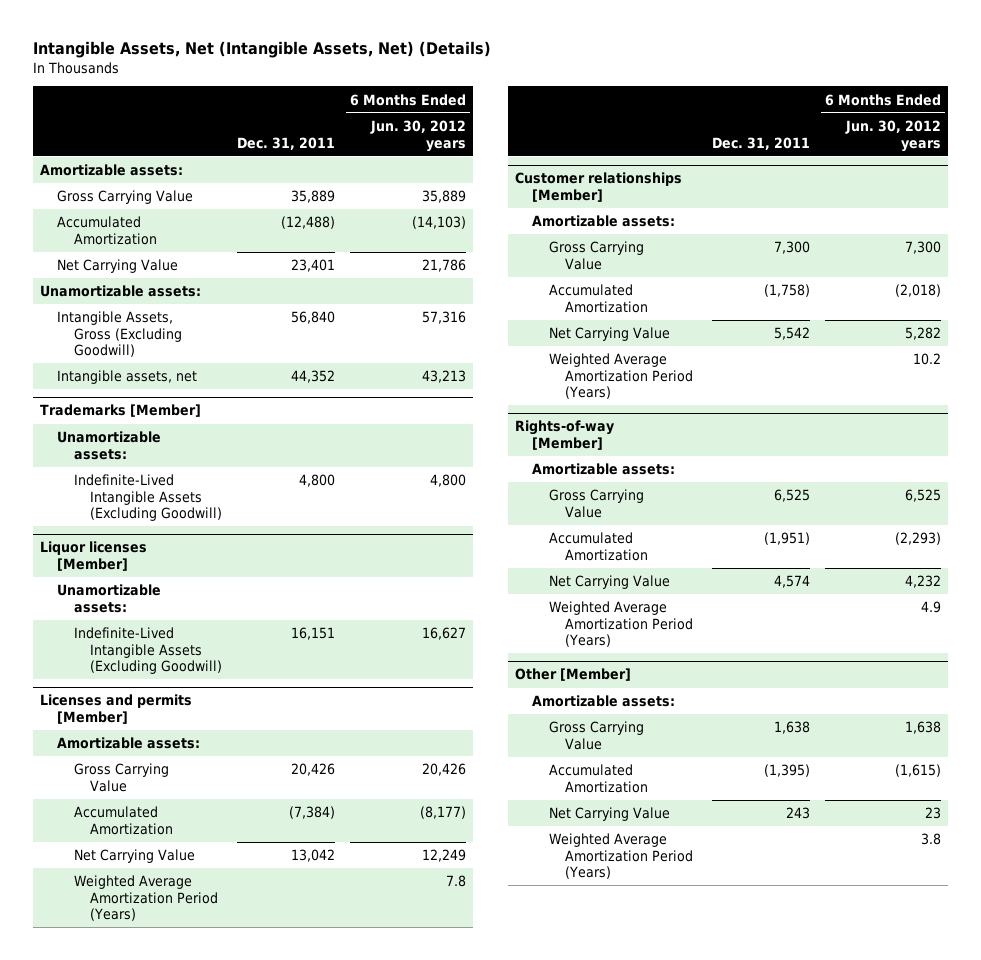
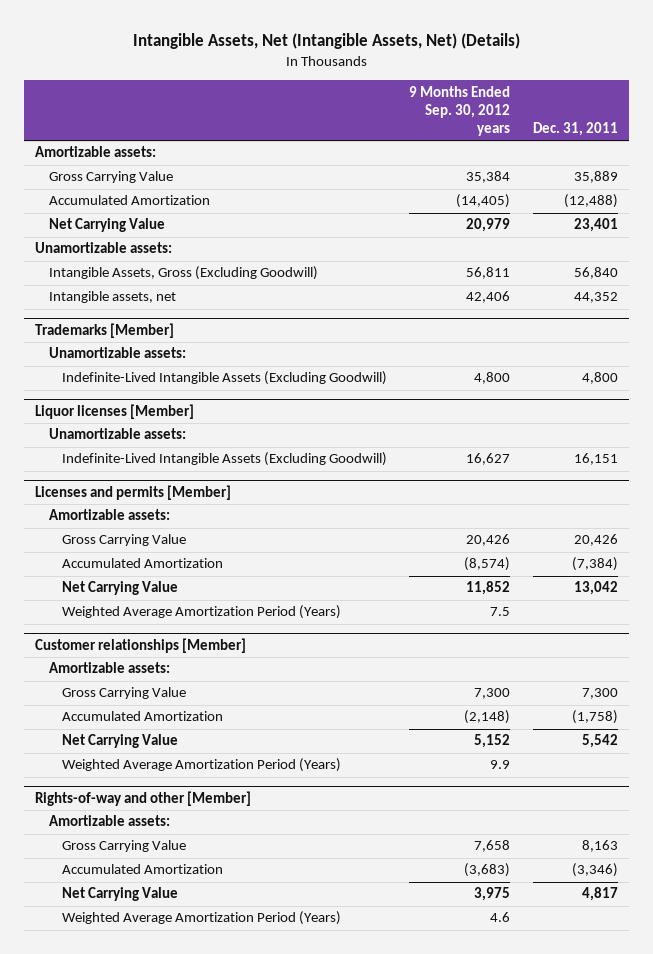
- | Dec. 31, 2011 | 6 Months Ended Jun. 30, 2012 years
+ | 9 Months Ended Sep. 30, 2012 years | Dec. 31, 2011
- Rights-of-way [Member]
- Amortizable assets:
- Gross Carrying Value | 6,525 | 6,525
- Accumulated Amortization | (1,951) | (2,293)
- Net Carrying Value | 4,574 | 4,232
- Weighted Average Amortization Period (Years) | | 4.9
- Other [Member]
+ Rights-of-way and other [Member]
- Gross Carrying Value | 1,638 | 1,638
- Accumulated Amortization | (1,395) | (1,615)
- Net Carrying Value | 243 | 23
+ Gross Carrying Value | 7,658 | 8,163
+ Accumulated Amortization | (3,683) | (3,346)
+ Net Carrying Value | 3,975 | 4,817

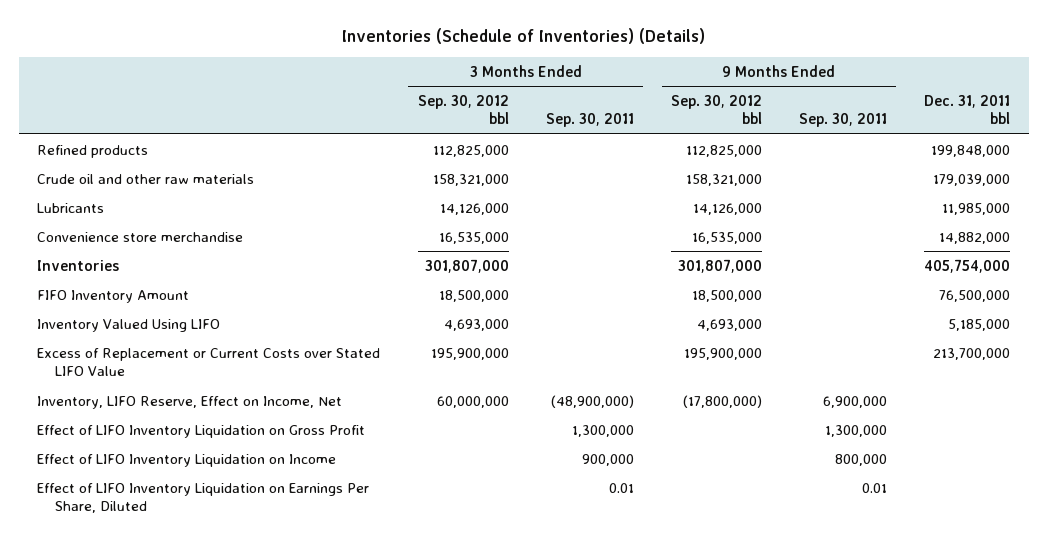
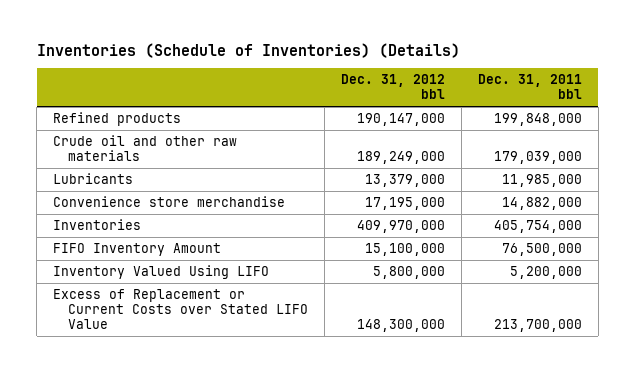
- | 3 Months Ended Sep. 30, 2012 bbl | 3 Months Ended Sep. 30, 2011 | 9 Months Ended Sep. 30, 2012 bbl | 9 Months Ended Sep. 30, 2011 | Dec. 31, 2011 bbl
+ | Dec. 31, 2012 bbl | Dec. 31, 2011 bbl
- Inventory Valued Using LIFO | 4,693,000 | | 4,693,000 | | 5,185,000
+ Inventory Valued Using LIFO | 5,800,000 | 5,200,000
- Inventory, LIFO Reserve, Effect on Income, Net | 60,000,000 | (48,900,000) | (17,800,000) | 6,900,000 |
- Effect of LIFO Inventory Liquidation on Gross Profit | | 1,300,000 | | 1,300,000 |
- Effect of LIFO Inventory Liquidation on Income | | 900,000 | | 800,000 |
- Effect of LIFO Inventory Liquidation on Earnings Per Share, Diluted | | 0.01 | | 0.01 |

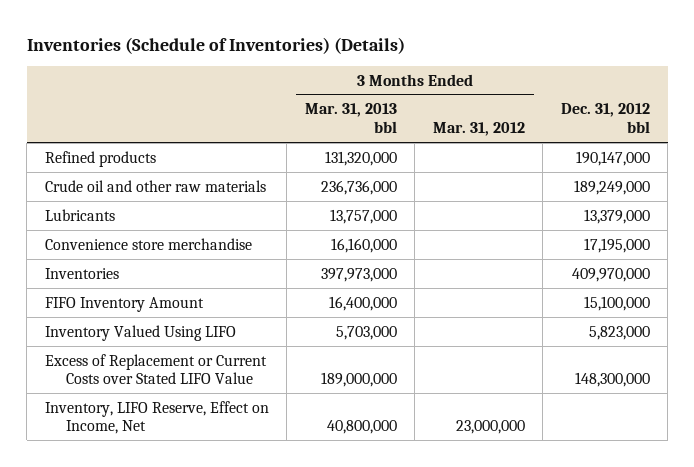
- | Dec. 31, 2012 bbl | Dec. 31, 2011 bbl
+ | 3 Months Ended Mar. 31, 2013 bbl | 3 Months Ended Mar. 31, 2012 | Dec. 31, 2012 bbl
- Inventory Valued Using LIFO | 5,800,000 | 5,200,000
+ Inventory Valued Using LIFO | 5,703,000 | | 5,823,000
+ Inventory, LIFO Reserve, Effect on Income, Net | 40,800,000 | 23,000,000 |

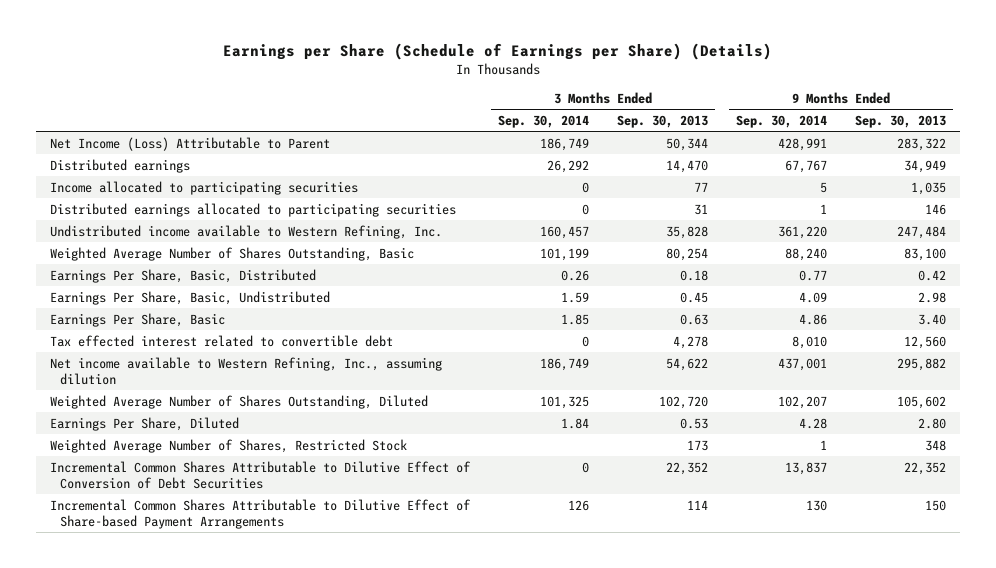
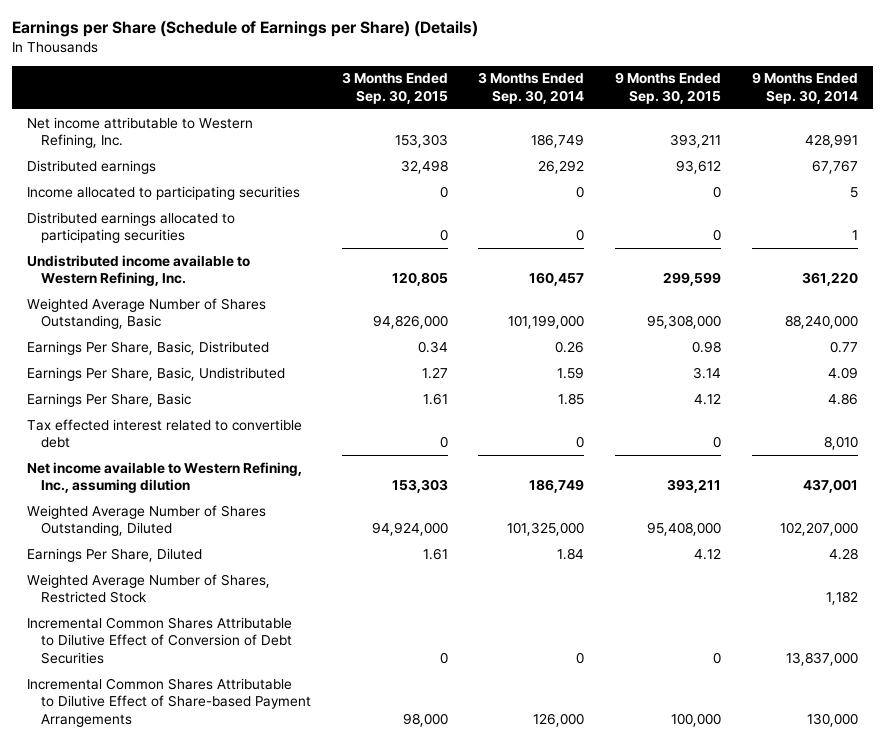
- | 3 Months Ended Sep. 30, 2014 | 3 Months Ended Sep. 30, 2013 | 9 Months Ended Sep. 30, 2014 | 9 Months Ended Sep. 30, 2013
+ | 3 Months Ended Sep. 30, 2015 | 3 Months Ended Sep. 30, 2014 | 9 Months Ended Sep. 30, 2015 | 9 Months Ended Sep. 30, 2014
- Net Income (Loss) Attributable to Parent | 186,749 | 50,344 | 428,991 | 283,322
+ Net income attributable to Western Refining, Inc. | 153,303 | 186,749 | 393,211 | 428,991
- Weighted Average Number of Shares Outstanding, Basic | 101,199 | 80,254 | 88,240 | 83,100
+ Weighted Average Number of Shares Outstanding, Basic | 94,826,000 | 101,199,000 | 95,308,000 | 88,240,000
- Weighted Average Number of Shares Outstanding, Diluted | 101,325 | 102,720 | 102,207 | 105,602
+ Weighted Average Number of Shares Outstanding, Diluted | 94,924,000 | 101,325,000 | 95,408,000 | 102,207,000
- Weighted Average Number of Shares, Restricted Stock | | 173 | 1 | 348
- Incremental Common Shares Attributable to Dilutive Effect of Conversion of Debt Securities | 0 | 22,352 | 13,837 | 22,352
- Incremental Common Shares Attributable to Dilutive Effect of Share-based Payment Arrangements | 126 | 114 | 130 | 150
+ Weighted Average Number of Shares, Restricted Stock | | | | 1,182
+ Incremental Common Shares Attributable to Dilutive Effect of Conversion of Debt Securities | 0 | 0 | 0 | 13,837,000
+ Incremental Common Shares Attributable to Dilutive Effect of Share-based Payment Arrangements | 98,000 | 126,000 | 100,000 | 130,000

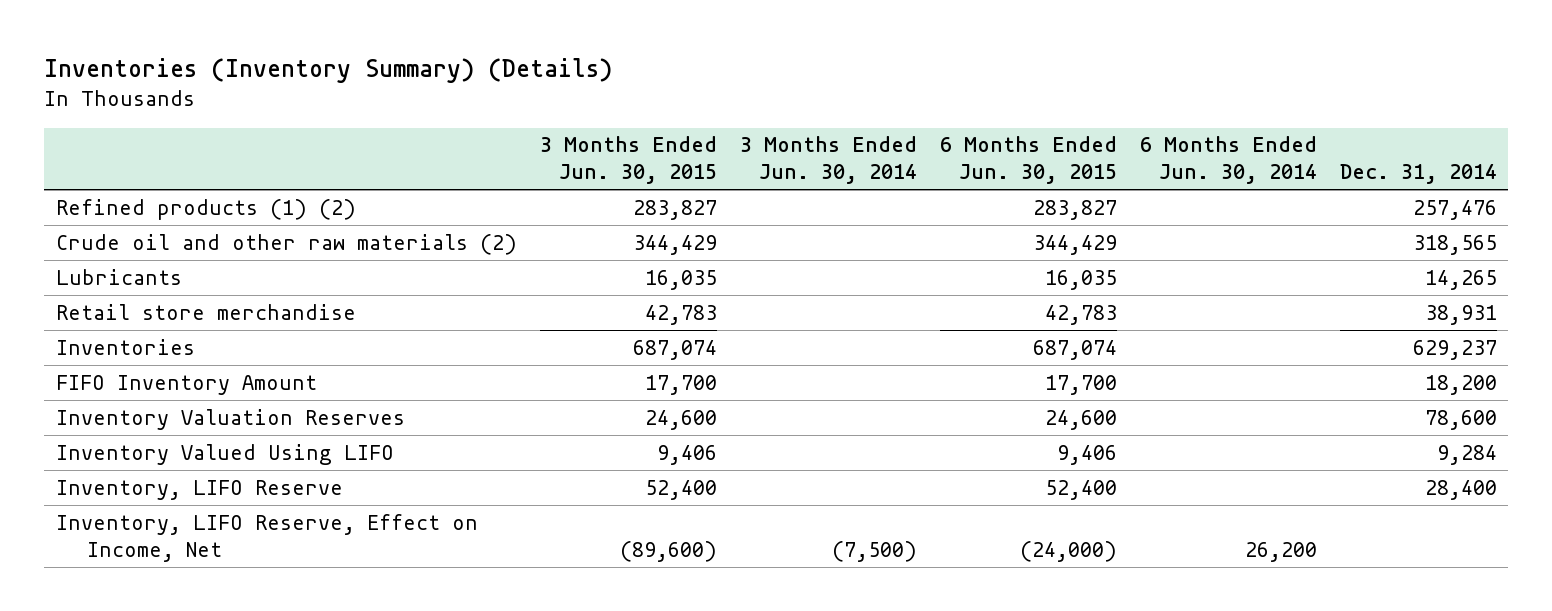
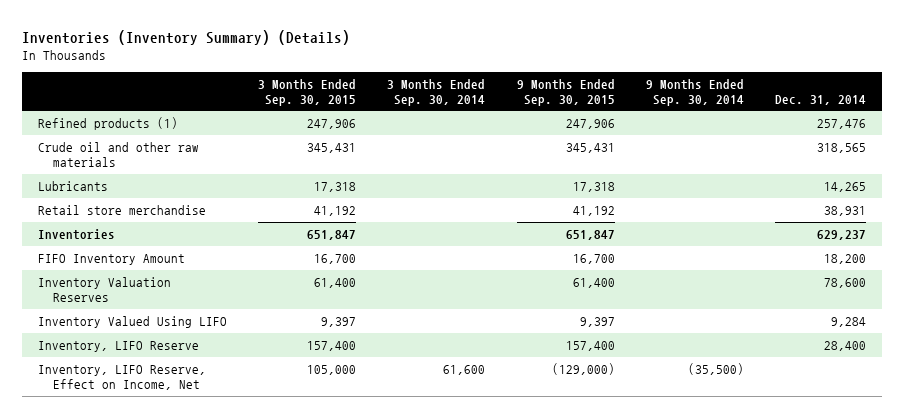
- | 3 Months Ended Jun. 30, 2015 | 3 Months Ended Jun. 30, 2014 | 6 Months Ended Jun. 30, 2015 | 6 Months Ended Jun. 30, 2014 | Dec. 31, 2014
+ | 3 Months Ended Sep. 30, 2015 | 3 Months Ended Sep. 30, 2014 | 9 Months Ended Sep. 30, 2015 | 9 Months Ended Sep. 30, 2014 | Dec. 31, 2014
- Refined products (1) (2) | 283,827 | | 283,827 | | 257,476
- Crude oil and other raw materials (2) | 344,429 | | 344,429 | | 318,565
+ Refined products (1) | 247,906 | | 247,906 | | 257,476
+ Crude oil and other raw materials | 345,431 | | 345,431 | | 318,565

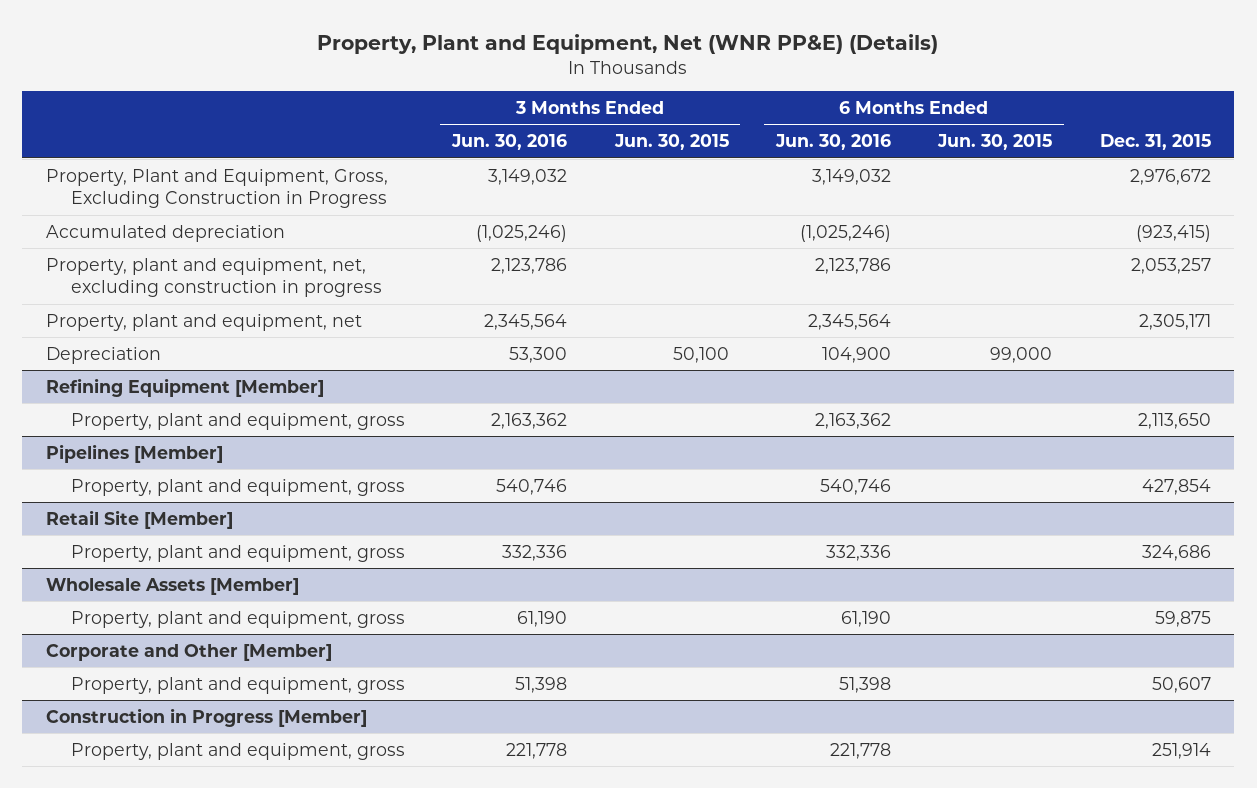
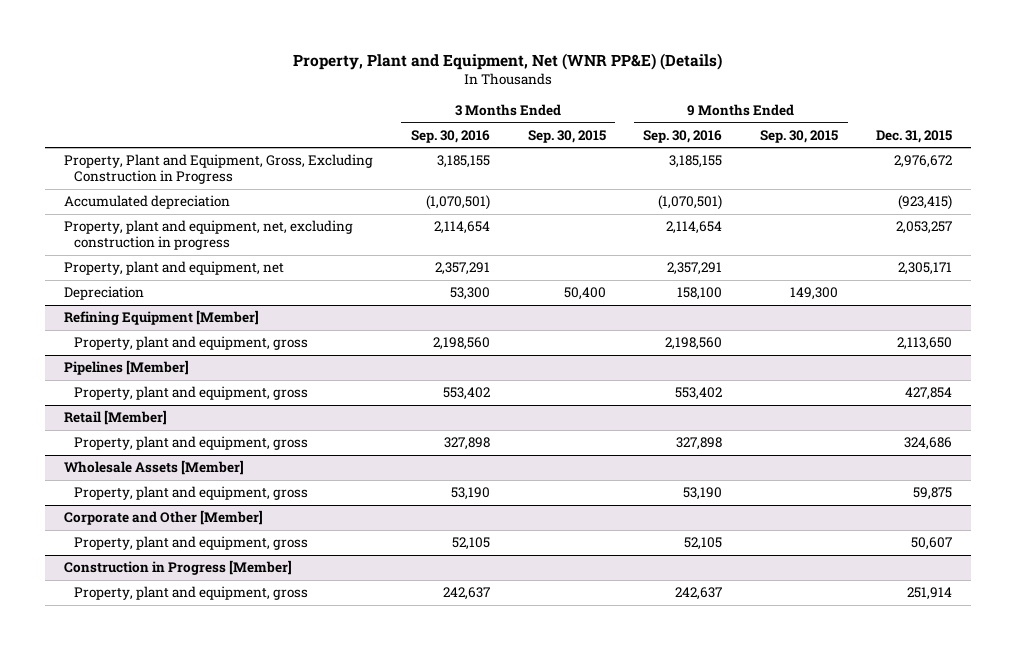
- | 3 Months Ended Jun. 30, 2016 | 3 Months Ended Jun. 30, 2015 | 6 Months Ended Jun. 30, 2016 | 6 Months Ended Jun. 30, 2015 | Dec. 31, 2015
+ | 3 Months Ended Sep. 30, 2016 | 3 Months Ended Sep. 30, 2015 | 9 Months Ended Sep. 30, 2016 | 9 Months Ended Sep. 30, 2015 | Dec. 31, 2015
- Retail Site [Member]
+ Retail [Member]

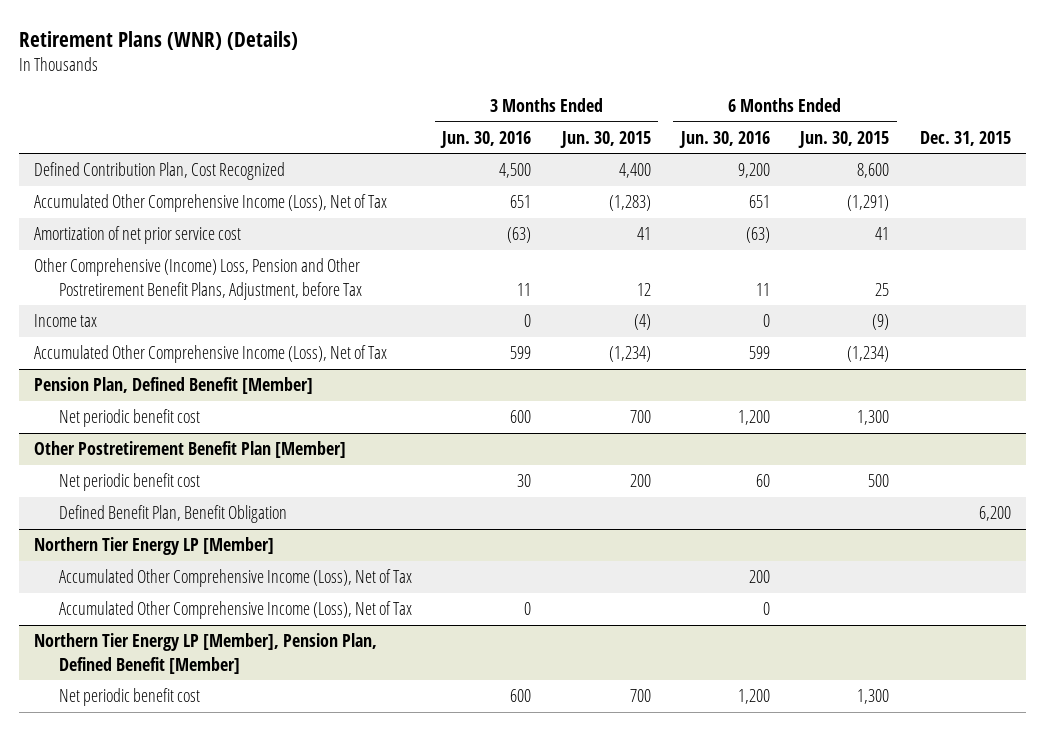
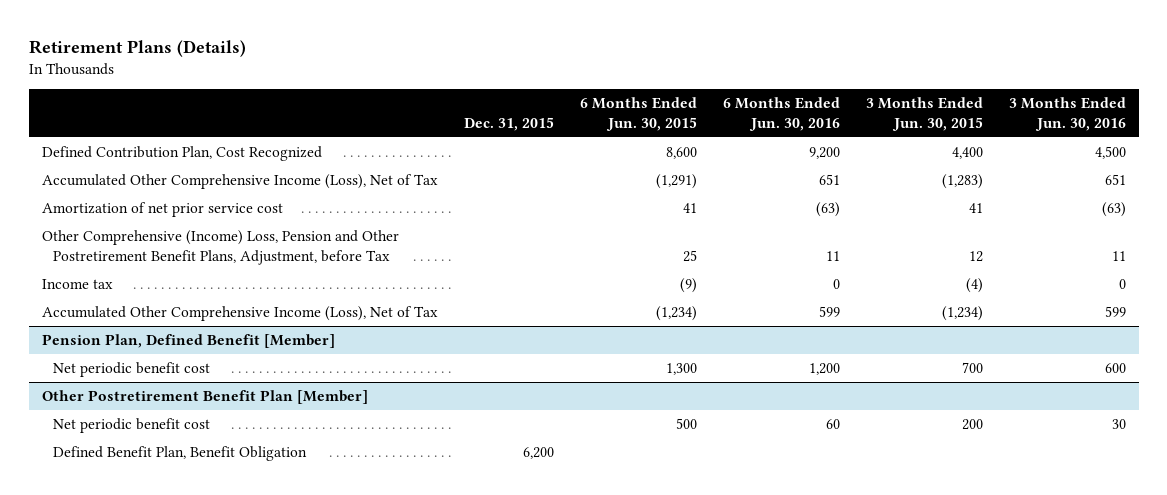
- Retirement Plans (WNR) (Details)
+ Retirement Plans (Details)
- | 3 Months Ended Jun. 30, 2016 | 3 Months Ended Jun. 30, 2015 | 6 Months Ended Jun. 30, 2016 | 6 Months Ended Jun. 30, 2015 | Dec. 31, 2015
+ | Dec. 31, 2015 | 6 Months Ended Jun. 30, 2015 | 6 Months Ended Jun. 30, 2016 | 3 Months Ended Jun. 30, 2015 | 3 Months Ended Jun. 30, 2016
- Northern Tier Energy LP [Member]
- Accumulated Other Comprehensive Income (Loss), Net of Tax | | | 200 | |
- Accumulated Other Comprehensive Income (Loss), Net of Tax | 0 | | 0 | |
- Northern Tier Energy LP [Member], Pension Plan, Defined Benefit [Member]
- Net periodic benefit cost | 600 | 700 | 1,200 | 1,300 |

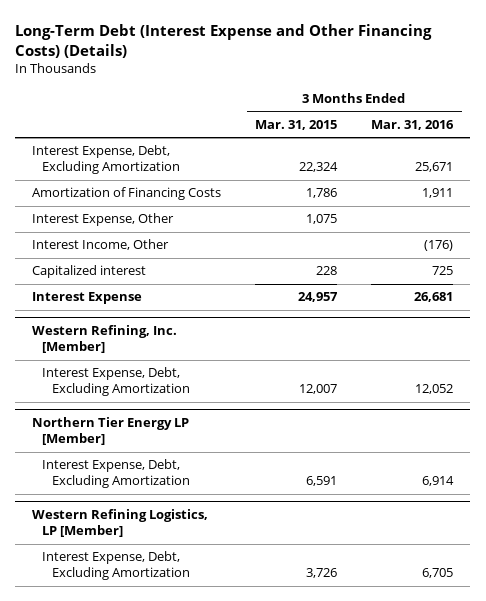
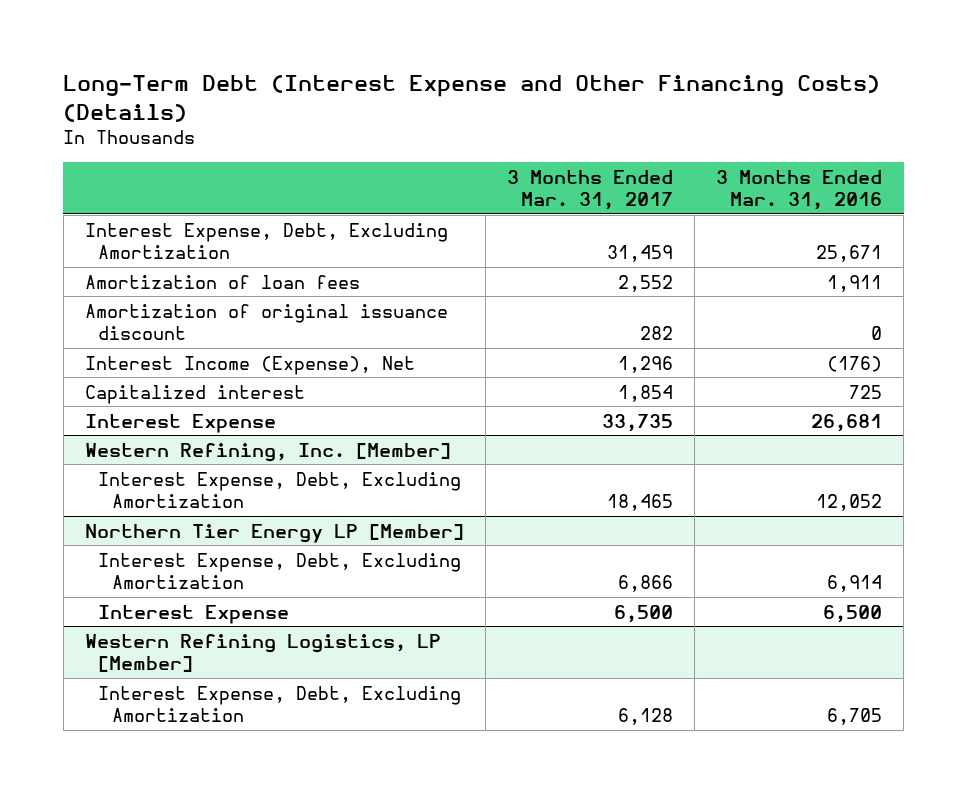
- | 3 Months Ended Mar. 31, 2015 | 3 Months Ended Mar. 31, 2016
+ | 3 Months Ended Mar. 31, 2017 | 3 Months Ended Mar. 31, 2016
- Amortization of Financing Costs | 1,786 | 1,911
- Interest Expense, Other | 1,075 |
- Interest Income, Other | | (176)
+ Amortization of loan fees | 2,552 | 1,911
+ Amortization of original issuance discount | 282 | 0
+ Interest Income (Expense), Net | 1,296 | (176)
@ Northern Tier Energy LP [Member]
+ Interest Expense | 6,500 | 6,500

